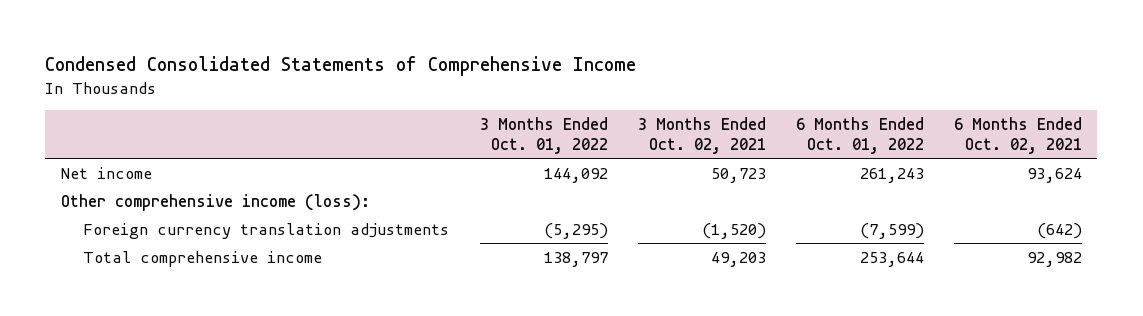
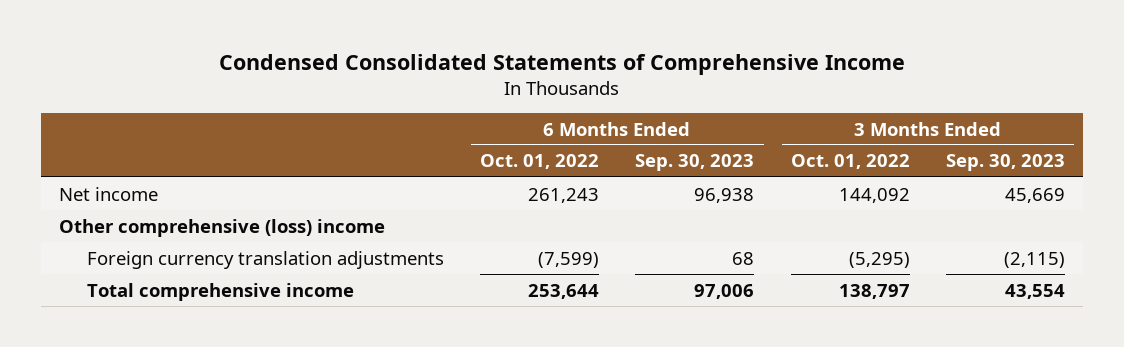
- | 3 Months Ended Oct. 01, 2022 | 3 Months Ended Oct. 02, 2021 | 6 Months Ended Oct. 01, 2022 | 6 Months Ended Oct. 02, 2021
+ | 6 Months Ended Oct. 01, 2022 | 6 Months Ended Sep. 30, 2023 | 3 Months Ended Oct. 01, 2022 | 3 Months Ended Sep. 30, 2023
- Other comprehensive income (loss):
+ Other comprehensive (loss) income

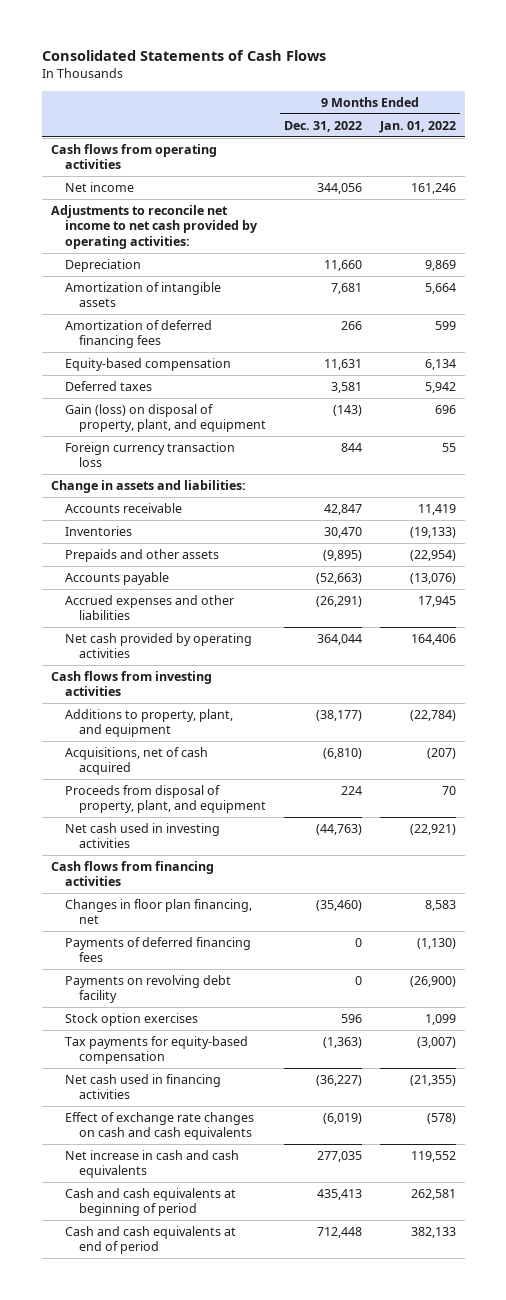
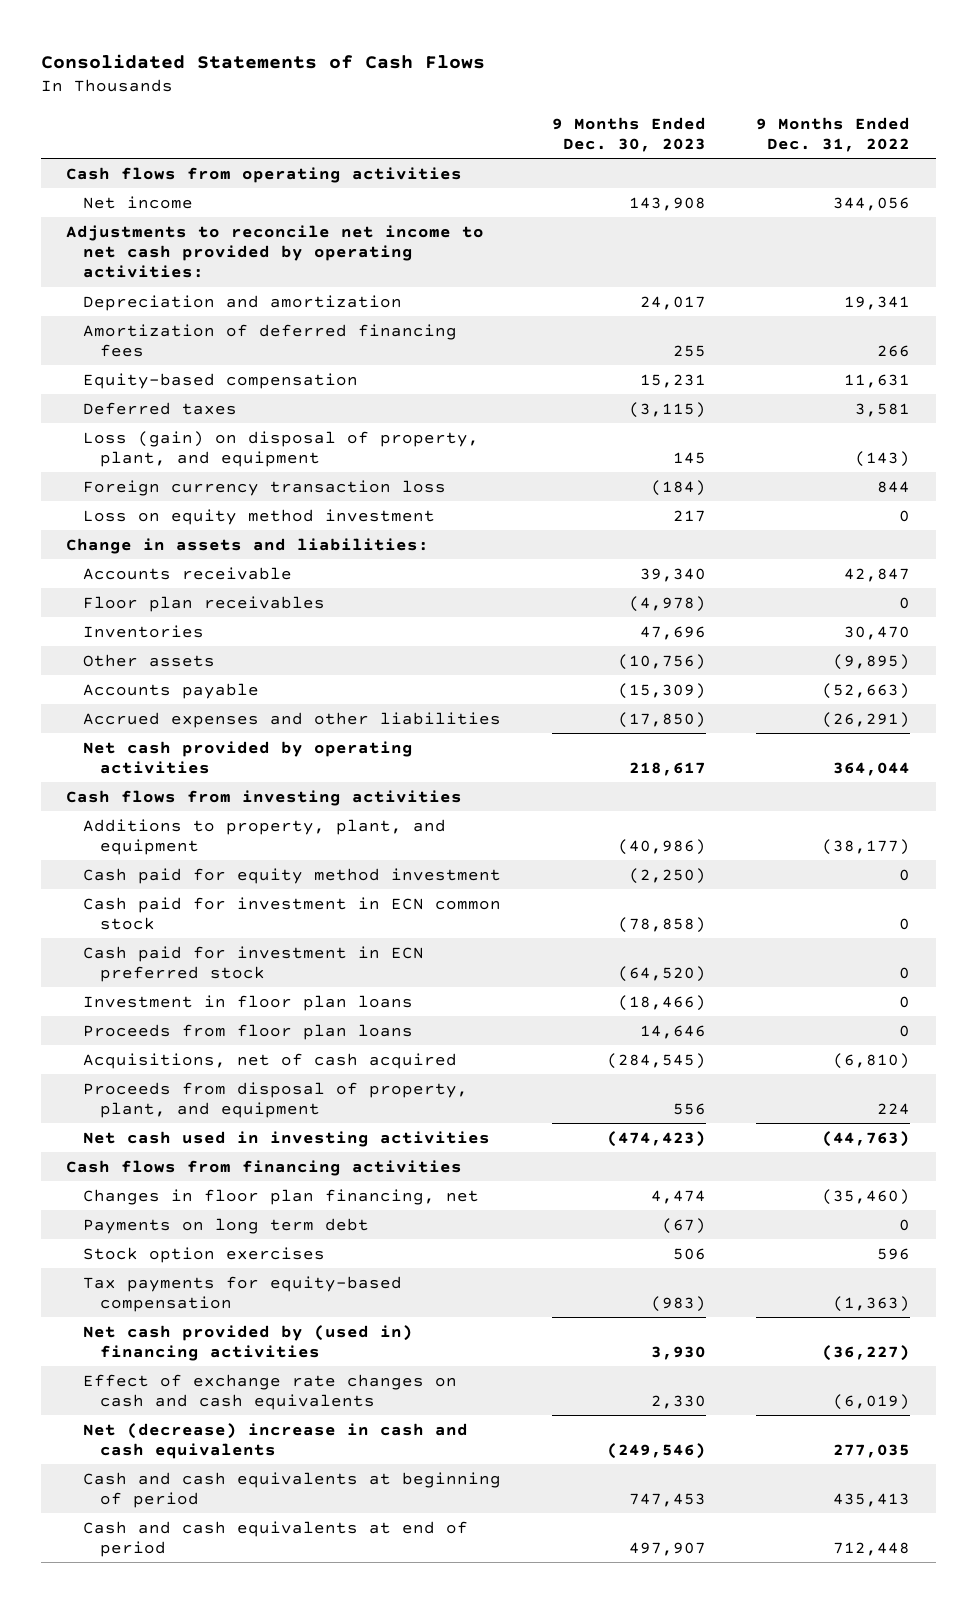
- | 9 Months Ended Dec. 31, 2022 | 9 Months Ended Jan. 01, 2022
+ | 9 Months Ended Dec. 30, 2023 | 9 Months Ended Dec. 31, 2022
- Depreciation | 11,660 | 9,869
- Amortization of intangible assets | 7,681 | 5,664
+ Depreciation and amortization | 24,017 | 19,341
- Gain (loss) on disposal of property, plant, and equipment | (143) | 696
+ Loss (gain) on disposal of property, plant, and equipment | 145 | (143)
+ Loss on equity method investment | 217 | 0
+ Floor plan receivables | (4,978) | 0
- Prepaids and other assets | (9,895) | (22,954)
+ Other assets | (10,756) | (9,895)
+ Cash paid for equity method investment | (2,250) | 0
+ Cash paid for investment in ECN common stock | (78,858) | 0
+ Cash paid for investment in ECN preferred stock | (64,520) | 0
+ Investment in floor plan loans | (18,466) | 0
+ Proceeds from floor plan loans | 14,646 | 0
- Payments of deferred financing fees | 0 | (1,130)
- Payments on revolving debt facility | 0 | (26,900)
+ Payments on long term debt | (67) | 0
- Net cash used in financing activities | (36,227) | (21,355)
+ Net cash provided by (used in) financing activities | 3,930 | (36,227)
- Net increase in cash and cash equivalents | 277,035 | 119,552
+ Net (decrease) increase in cash and cash equivalents | (249,546) | 277,035

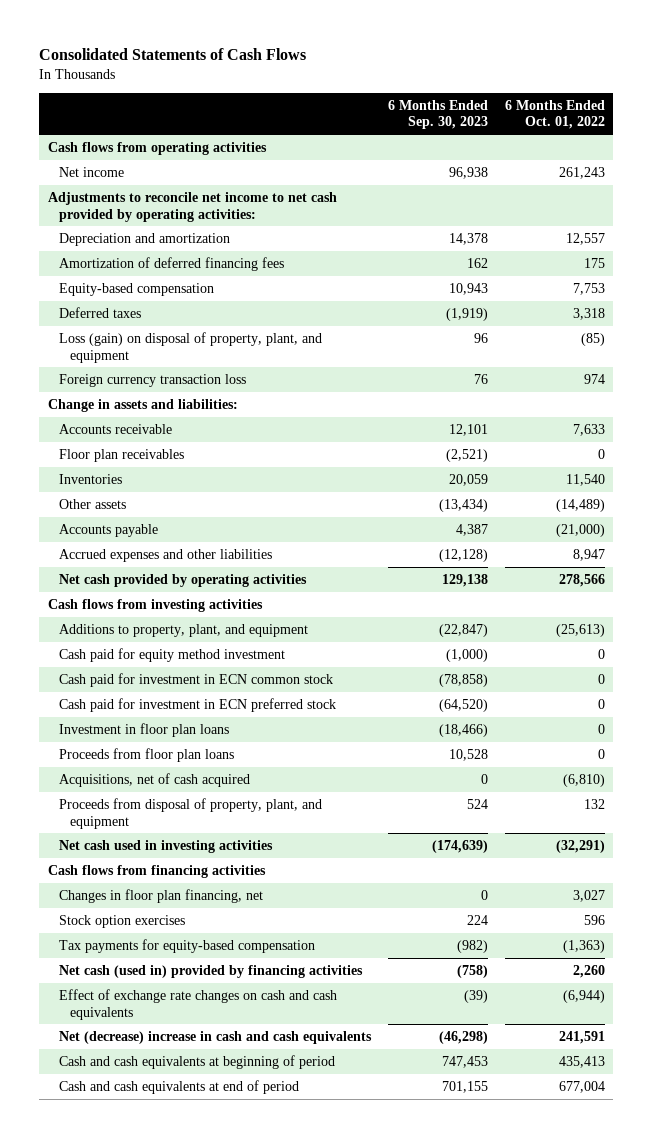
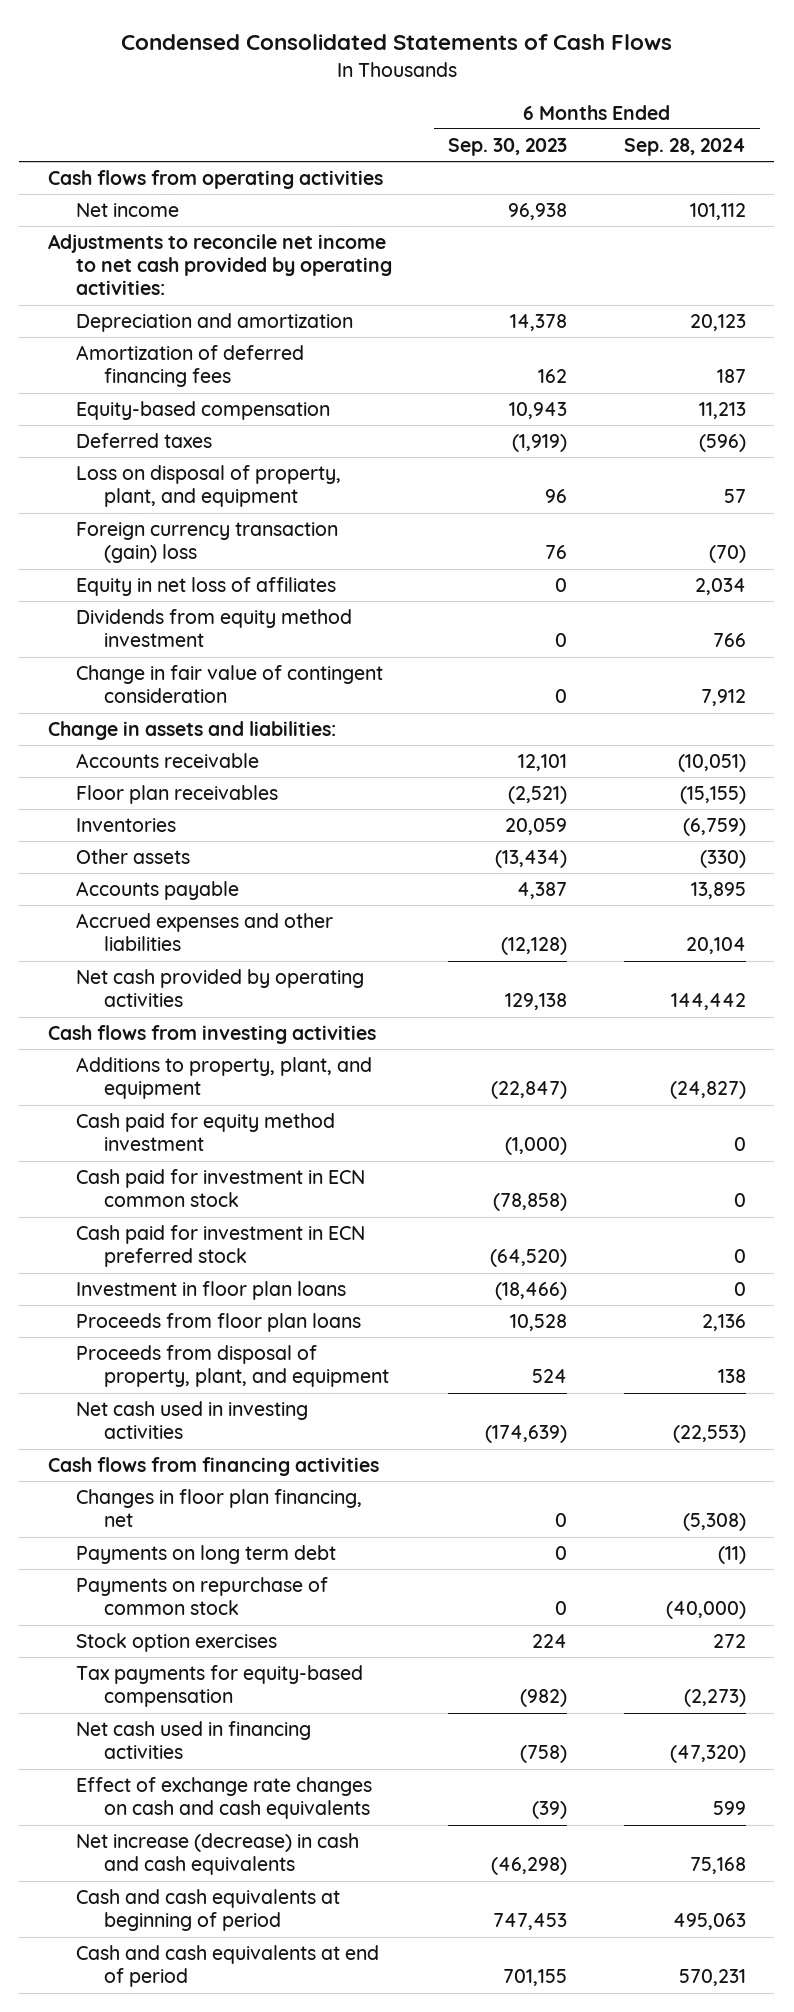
- Consolidated Statements of Cash Flows
+ Condensed Consolidated Statements of Cash Flows
- | 6 Months Ended Sep. 30, 2023 | 6 Months Ended Oct. 01, 2022
+ | 6 Months Ended Sep. 30, 2023 | 6 Months Ended Sep. 28, 2024
- Loss (gain) on disposal of property, plant, and equipment | 96 | (85)
- Foreign currency transaction loss | 76 | 974
+ Loss on disposal of property, plant, and equipment | 96 | 57
+ Foreign currency transaction (gain) loss | 76 | (70)
+ Equity in net loss of affiliates | 0 | 2,034
+ Dividends from equity method investment | 0 | 766
+ Change in fair value of contingent consideration | 0 | 7,912
- Acquisitions, net of cash acquired | 0 | (6,810)
+ Payments on long term debt | 0 | (11)
+ Payments on repurchase of common stock | 0 | (40,000)
- Net cash (used in) provided by financing activities | (758) | 2,260
+ Net cash used in financing activities | (758) | (47,320)
- Net (decrease) increase in cash and cash equivalents | (46,298) | 241,591
+ Net increase (decrease) in cash and cash equivalents | (46,298) | 75,168

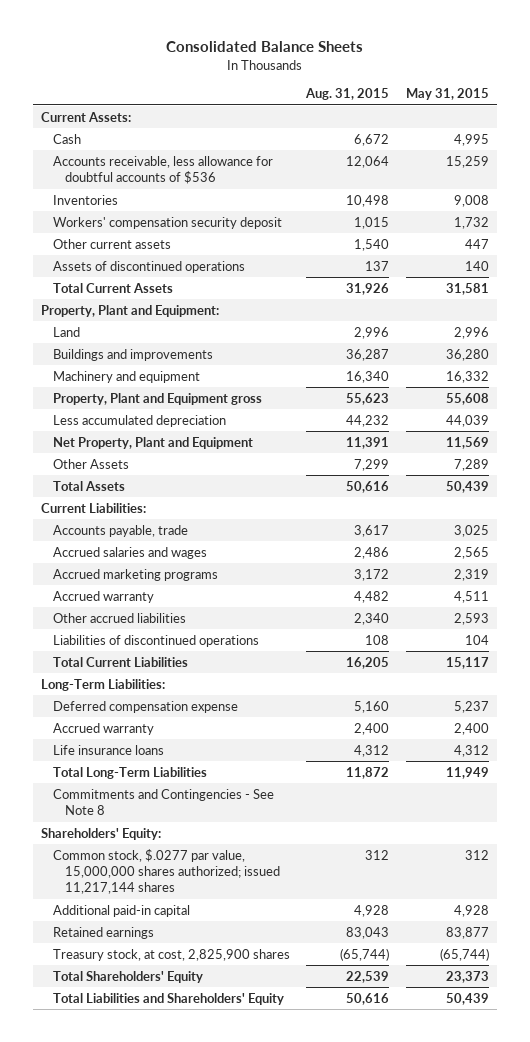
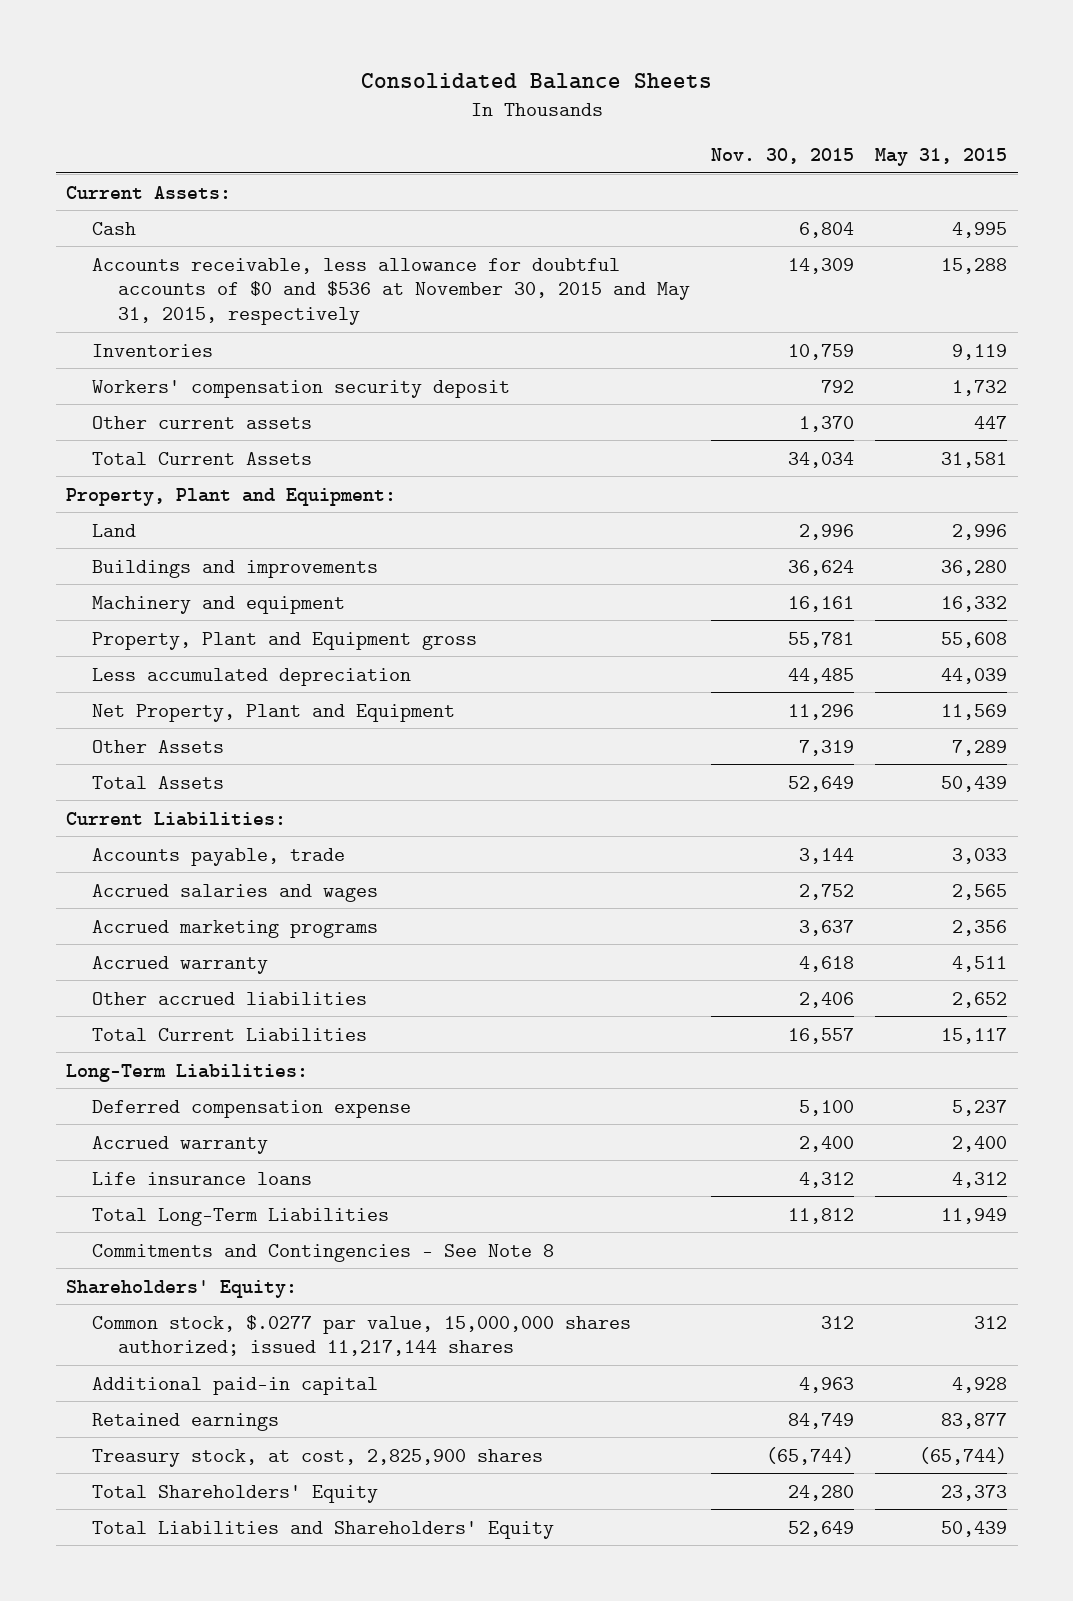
- | Aug. 31, 2015 | May 31, 2015
+ | Nov. 30, 2015 | May 31, 2015
- Accounts receivable, less allowance for doubtful accounts of $536 | 12,064 | 15,259
- Inventories | 10,498 | 9,008
+ Accounts receivable, less allowance for doubtful accounts of $0 and $536 at November 30, 2015 and May 31, 2015, respectively | 14,309 | 15,288
+ Inventories | 10,759 | 9,119
- Assets of discontinued operations | 137 | 140
- Accounts payable, trade | 3,617 | 3,025
+ Accounts payable, trade | 3,144 | 3,033
- Accrued marketing programs | 3,172 | 2,319
+ Accrued marketing programs | 3,637 | 2,356
- Other accrued liabilities | 2,340 | 2,593
- Liabilities of discontinued operations | 108 | 104
+ Other accrued liabilities | 2,406 | 2,652

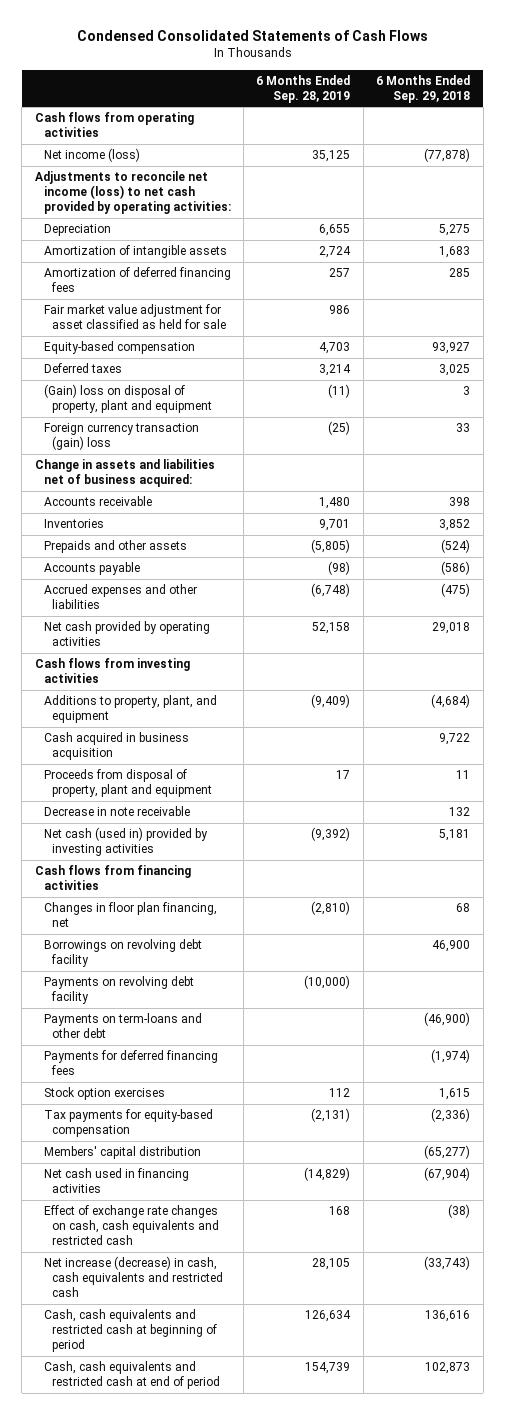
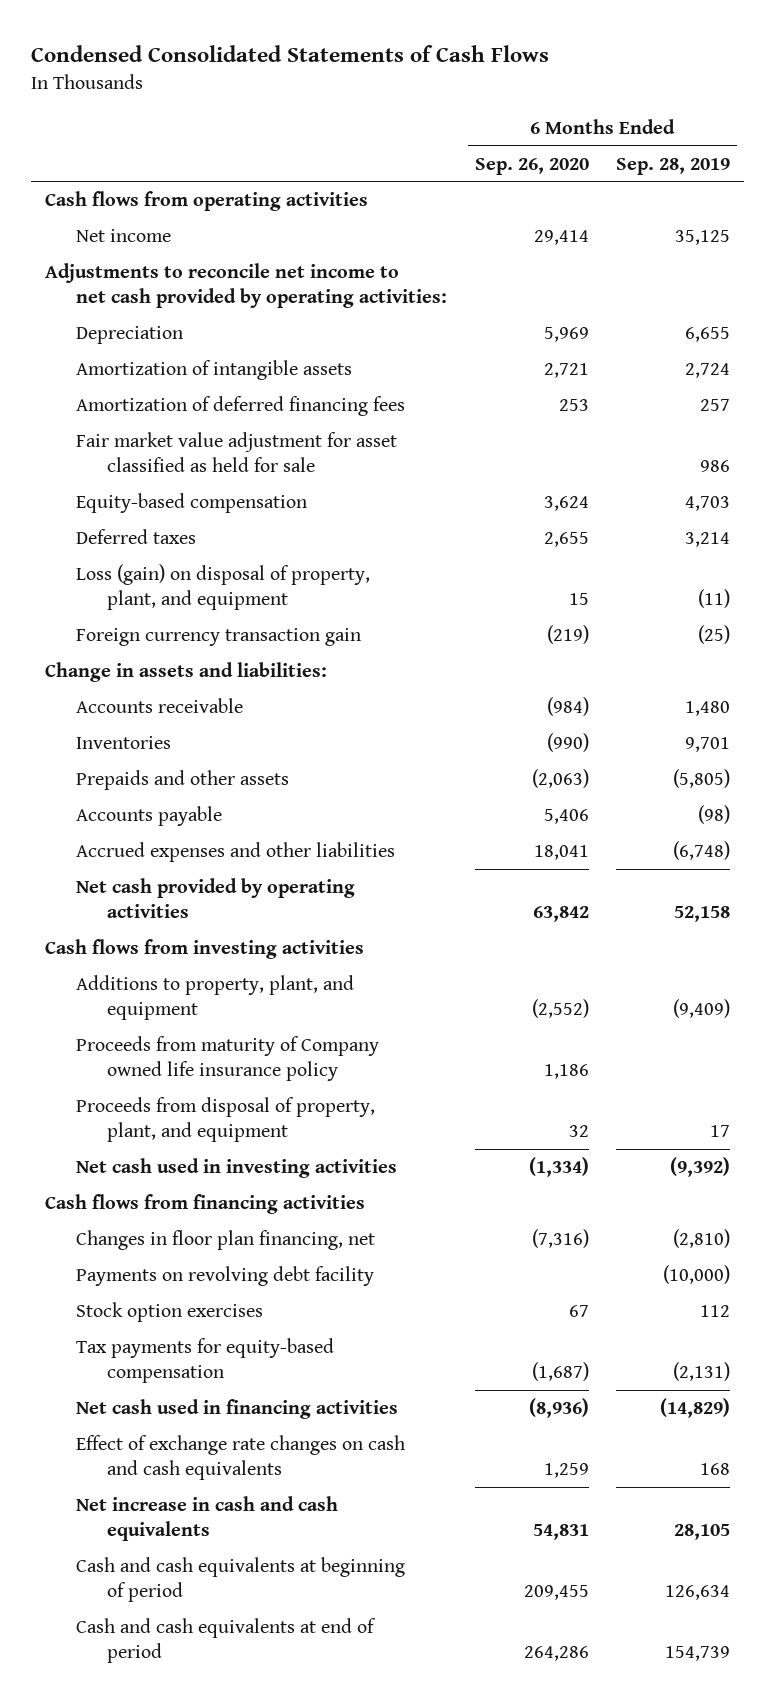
- | 6 Months Ended Sep. 28, 2019 | 6 Months Ended Sep. 29, 2018
+ | 6 Months Ended Sep. 26, 2020 | 6 Months Ended Sep. 28, 2019
- Net income (loss) | 35,125 | (77,878)
- Adjustments to reconcile net income (loss) to net cash provided by operating activities:
+ Net income | 29,414 | 35,125
+ Adjustments to reconcile net income to net cash provided by operating activities:
- (Gain) loss on disposal of property, plant and equipment | (11) | 3
- Foreign currency transaction (gain) loss | (25) | 33
- Change in assets and liabilities net of business acquired:
+ Loss (gain) on disposal of property, plant, and equipment | 15 | (11)
+ Foreign currency transaction gain | (219) | (25)
+ Change in assets and liabilities:
- Cash acquired in business acquisition | | 9,722
- Proceeds from disposal of property, plant and equipment | 17 | 11
- Decrease in note receivable | | 132
- Net cash (used in) provided by investing activities | (9,392) | 5,181
+ Proceeds from maturity of Company owned life insurance policy | 1,186 |
+ Proceeds from disposal of property, plant, and equipment | 32 | 17
+ Net cash used in investing activities | (1,334) | (9,392)
- Borrowings on revolving debt facility | | 46,900
- Payments on term-loans and other debt | | (46,900)
- Payments for deferred financing fees | | (1,974)
- Members' capital distribution | | (65,277)
- Effect of exchange rate changes on cash, cash equivalents and restricted cash | 168 | (38)
- Net increase (decrease) in cash, cash equivalents and restricted cash | 28,105 | (33,743)
- Cash, cash equivalents and restricted cash at beginning of period | 126,634 | 136,616
- Cash, cash equivalents and restricted cash at end of period | 154,739 | 102,873
+ Effect of exchange rate changes on cash and cash equivalents | 1,259 | 168
+ Net increase in cash and cash equivalents | 54,831 | 28,105
+ Cash and cash equivalents at beginning of period | 209,455 | 126,634
+ Cash and cash equivalents at end of period | 264,286 | 154,739

